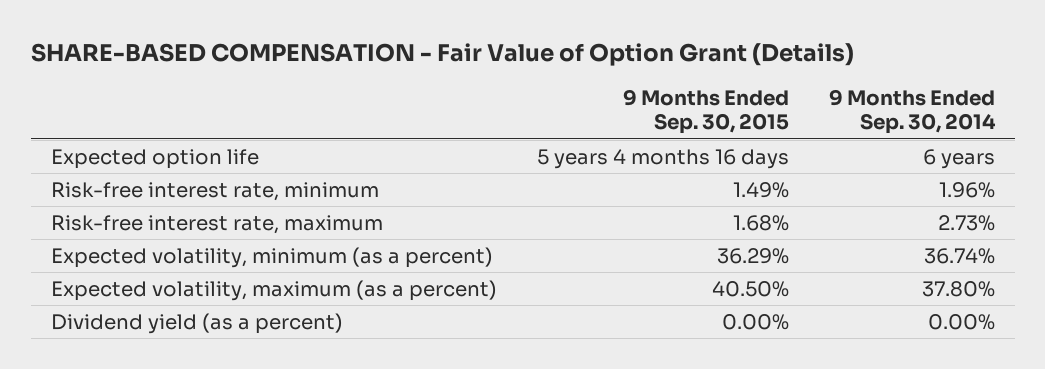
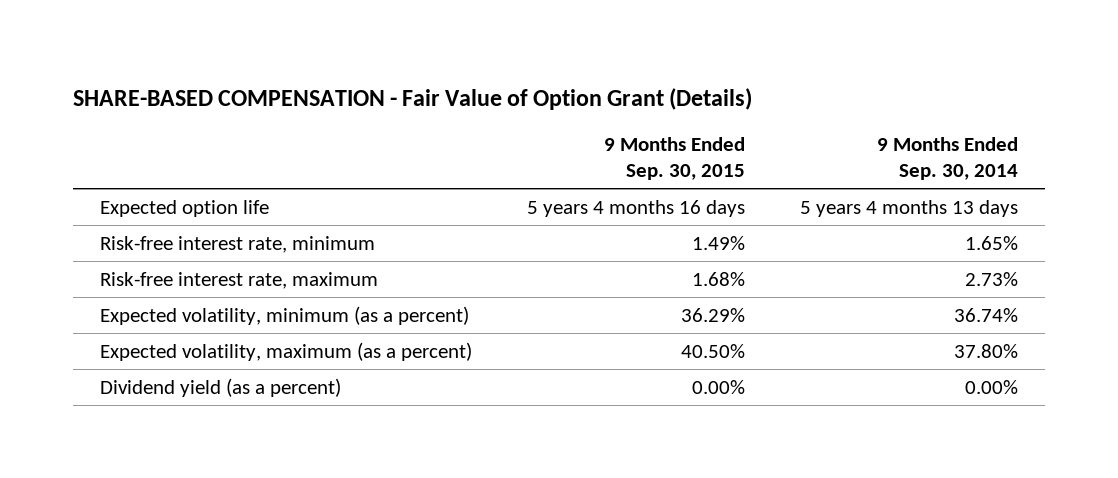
- Expected option life | 5 years 4 months 16 days | 6 years
- Risk-free interest rate, minimum | 1.49% | 1.96%
+ Expected option life | 5 years 4 months 16 days | 5 years 4 months 13 days
+ Risk-free interest rate, minimum | 1.49% | 1.65%

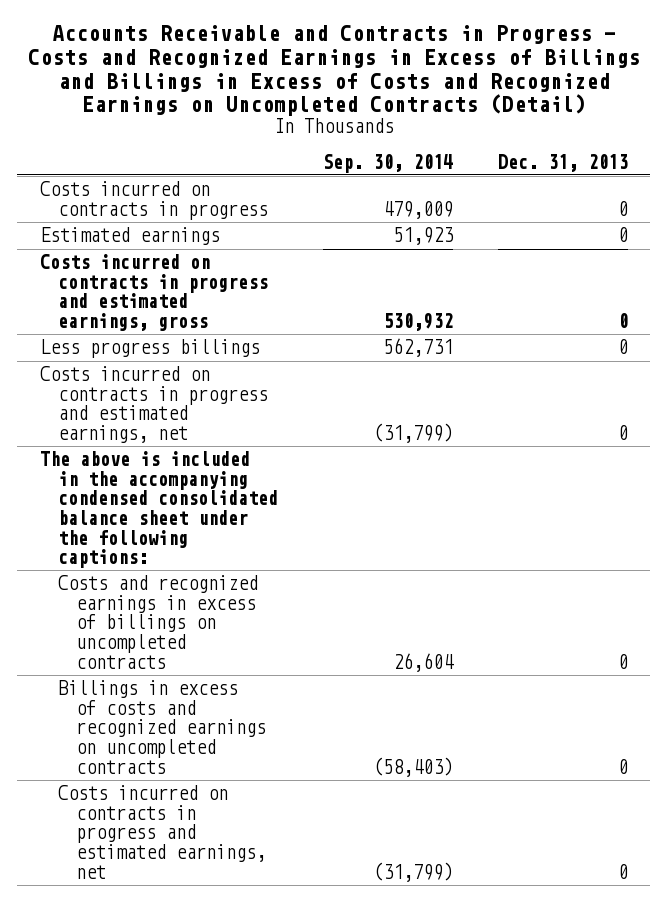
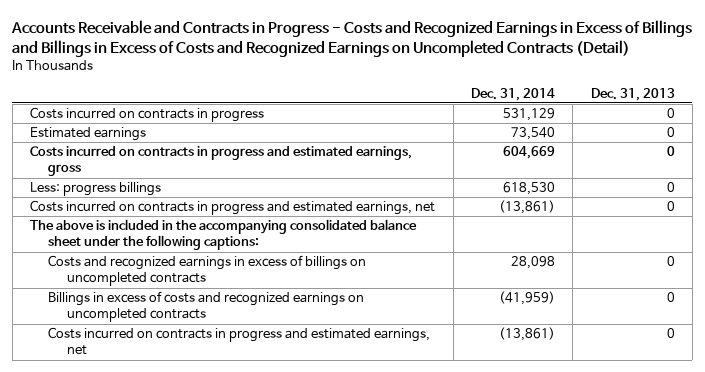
- | Sep. 30, 2014 | Dec. 31, 2013
+ | Dec. 31, 2014 | Dec. 31, 2013
- Less progress billings | 562,731 | 0
+ Less: progress billings | 618,530 | 0
- The above is included in the accompanying condensed consolidated balance sheet under the following captions:
+ The above is included in the accompanying consolidated balance sheet under the following captions:

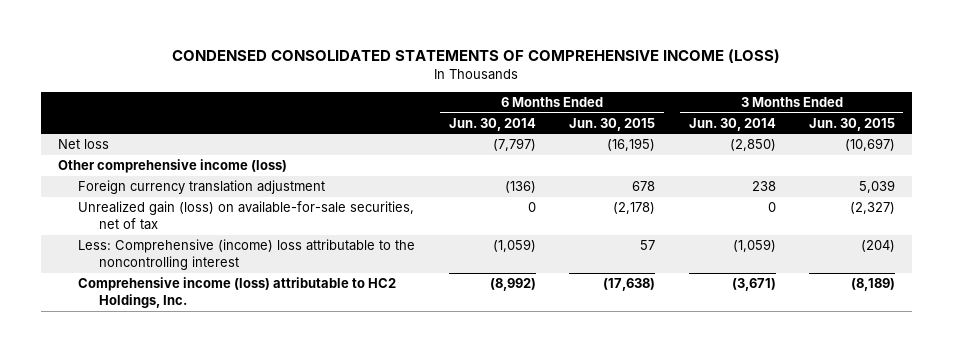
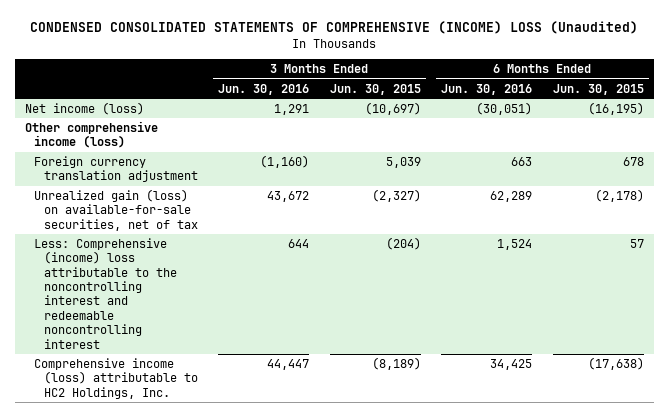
- CONDENSED CONSOLIDATED STATEMENTS OF COMPREHENSIVE INCOME (LOSS)
+ CONDENSED CONSOLIDATED STATEMENTS OF COMPREHENSIVE (INCOME) LOSS (Unaudited)
- | 6 Months Ended Jun. 30, 2014 | 6 Months Ended Jun. 30, 2015 | 3 Months Ended Jun. 30, 2014 | 3 Months Ended Jun. 30, 2015
+ | 3 Months Ended Jun. 30, 2016 | 3 Months Ended Jun. 30, 2015 | 6 Months Ended Jun. 30, 2016 | 6 Months Ended Jun. 30, 2015
- Net loss | (7,797) | (16,195) | (2,850) | (10,697)
+ Net income (loss) | 1,291 | (10,697) | (30,051) | (16,195)
- Less: Comprehensive (income) loss attributable to the noncontrolling interest | (1,059) | 57 | (1,059) | (204)
+ Less: Comprehensive (income) loss attributable to the noncontrolling interest and redeemable noncontrolling interest | 644 | (204) | 1,524 | 57

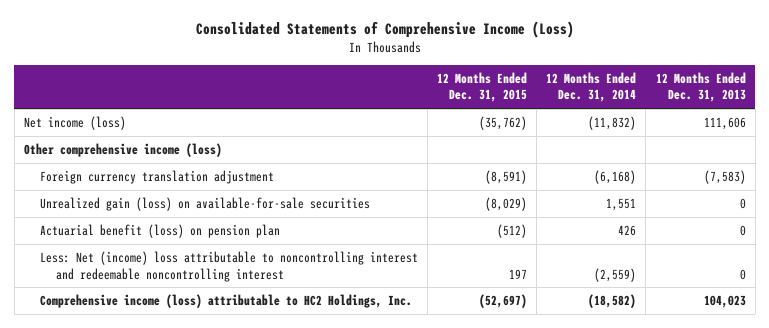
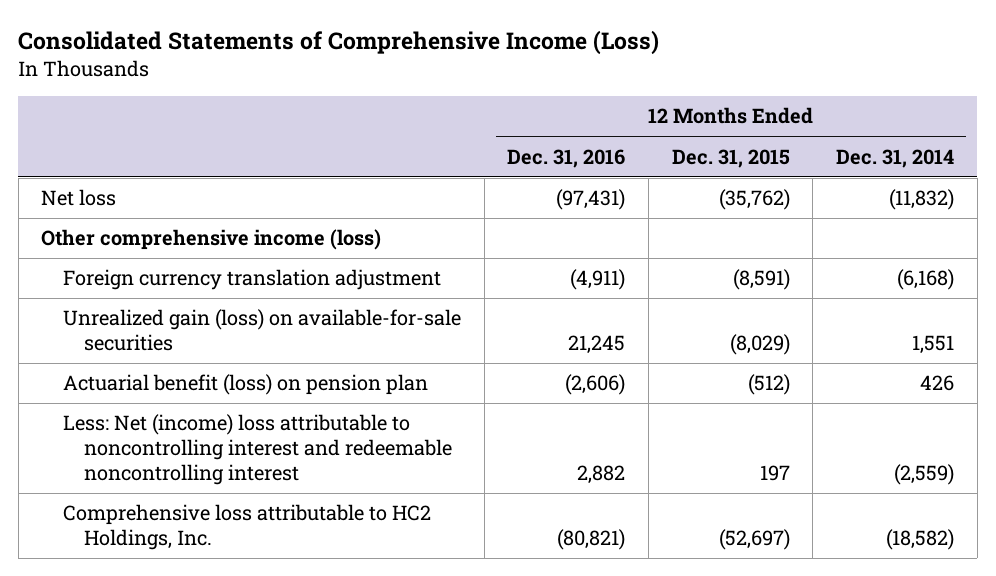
- | 12 Months Ended Dec. 31, 2015 | 12 Months Ended Dec. 31, 2014 | 12 Months Ended Dec. 31, 2013
+ | 12 Months Ended Dec. 31, 2016 | 12 Months Ended Dec. 31, 2015 | 12 Months Ended Dec. 31, 2014
- Net income (loss) | (35,762) | (11,832) | 111,606
+ Net loss | (97,431) | (35,762) | (11,832)
- Comprehensive income (loss) attributable to HC2 Holdings, Inc. | (52,697) | (18,582) | 104,023
+ Comprehensive loss attributable to HC2 Holdings, Inc. | (80,821) | (52,697) | (18,582)

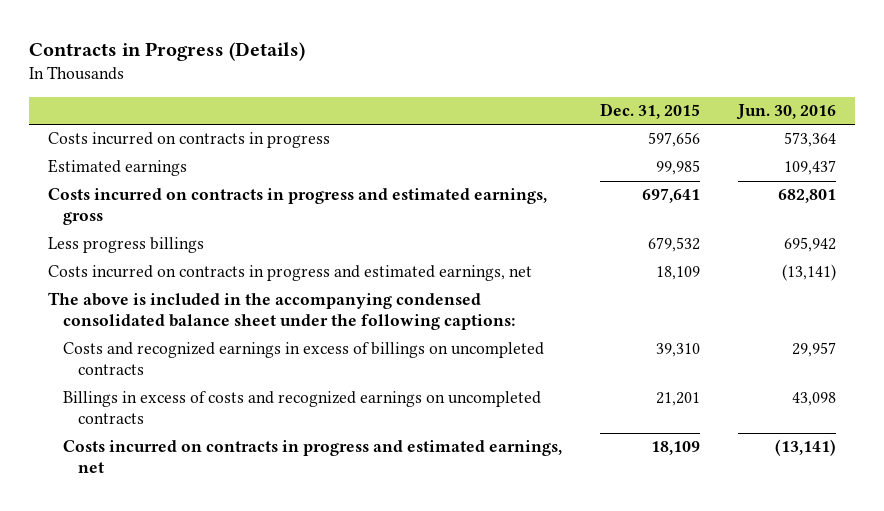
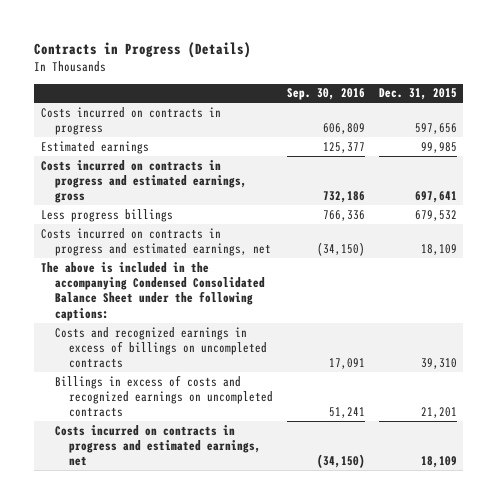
- | Dec. 31, 2015 | Jun. 30, 2016
+ | Sep. 30, 2016 | Dec. 31, 2015
- The above is included in the accompanying condensed consolidated balance sheet under the following captions:
+ The above is included in the accompanying Condensed Consolidated Balance Sheet under the following captions:

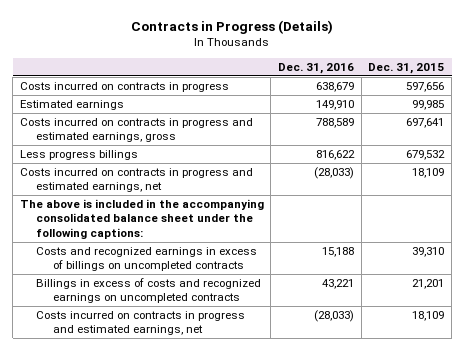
- | Sep. 30, 2016 | Dec. 31, 2015
+ | Dec. 31, 2016 | Dec. 31, 2015
- The above is included in the accompanying Condensed Consolidated Balance Sheet under the following captions:
+ The above is included in the accompanying consolidated balance sheet under the following captions:

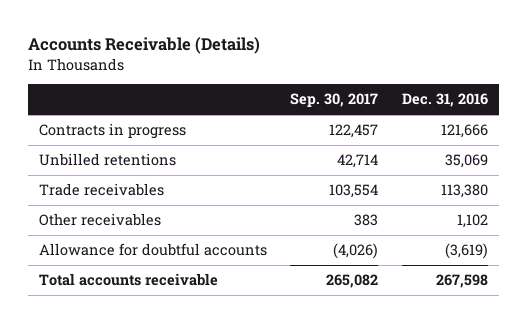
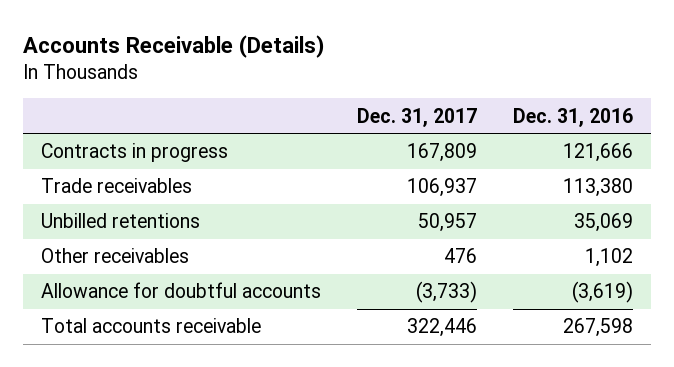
- | Sep. 30, 2017 | Dec. 31, 2016
+ | Dec. 31, 2017 | Dec. 31, 2016
moved down: Unbilled retentions | 50,957 | 35,069

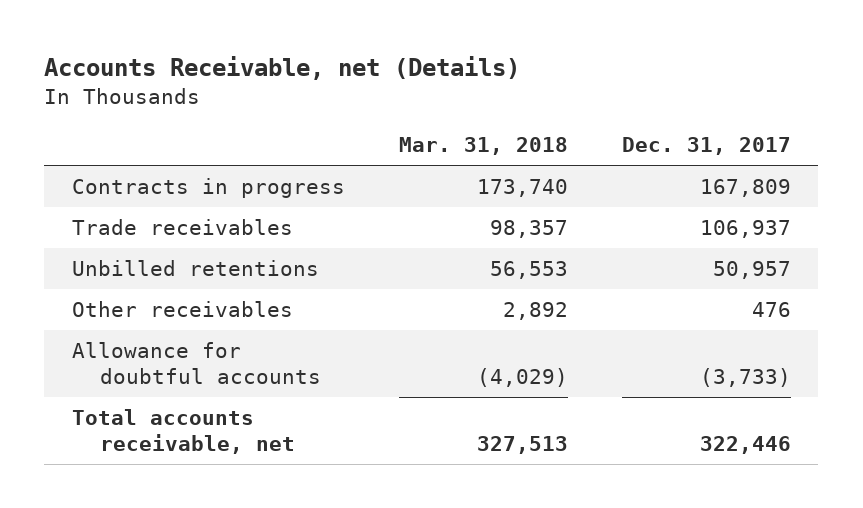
- Accounts Receivable (Details)
+ Accounts Receivable, net (Details)
- | Dec. 31, 2017 | Dec. 31, 2016
+ | Mar. 31, 2018 | Dec. 31, 2017
- Total accounts receivable | 322,446 | 267,598
+ Total accounts receivable, net | 327,513 | 322,446

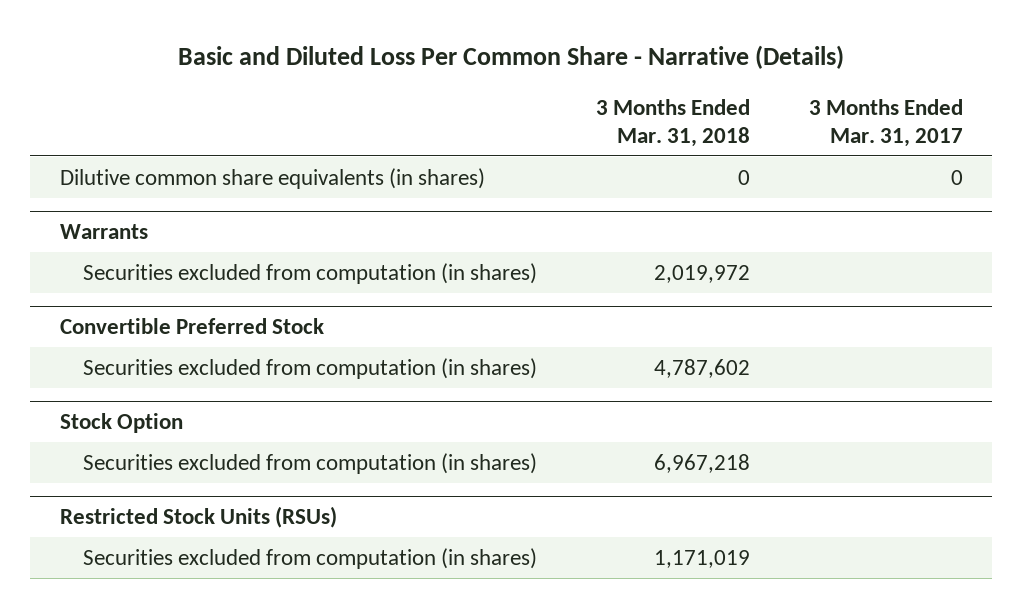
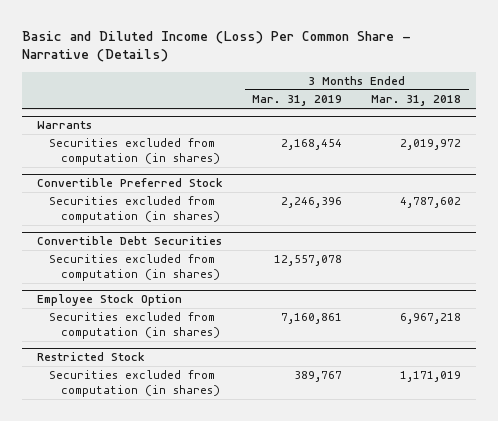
- Basic and Diluted Loss Per Common Share - Narrative (Details)
+ Basic and Diluted Income (Loss) Per Common Share - Narrative (Details)
- | 3 Months Ended Mar. 31, 2018 | 3 Months Ended Mar. 31, 2017
+ | 3 Months Ended Mar. 31, 2019 | 3 Months Ended Mar. 31, 2018
- Dilutive common share equivalents (in shares) | 0 | 0
- Stock Option
+ Convertible Debt Securities
+ Securities excluded from computation (in shares) | 12,557,078 |
+ Employee Stock Option
- Restricted Stock Units (RSUs)
+ Restricted Stock

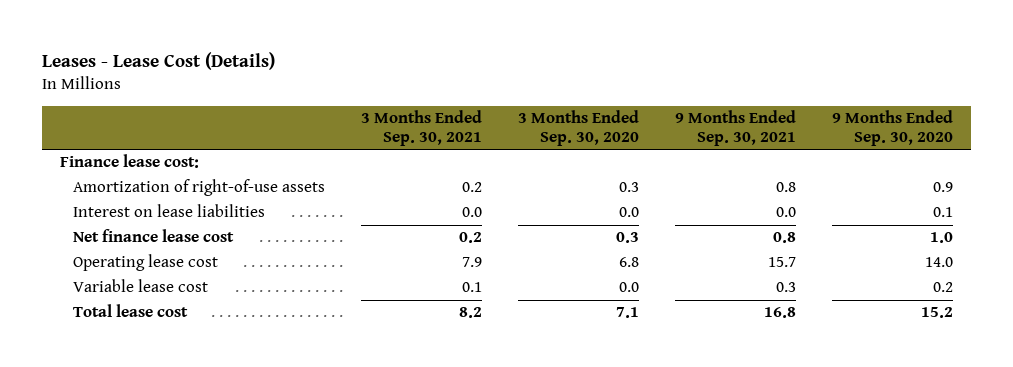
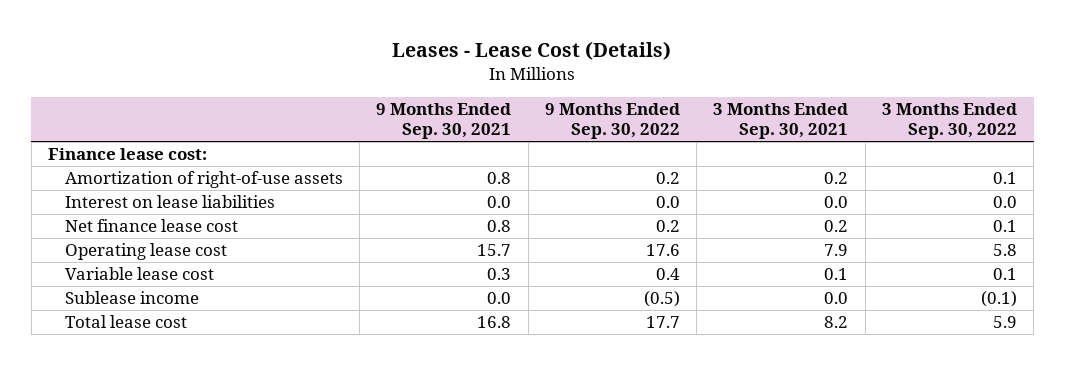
- | 3 Months Ended Sep. 30, 2021 | 3 Months Ended Sep. 30, 2020 | 9 Months Ended Sep. 30, 2021 | 9 Months Ended Sep. 30, 2020
+ | 9 Months Ended Sep. 30, 2021 | 9 Months Ended Sep. 30, 2022 | 3 Months Ended Sep. 30, 2021 | 3 Months Ended Sep. 30, 2022
+ Sublease income | 0.0 | (0.5) | 0.0 | (0.1)

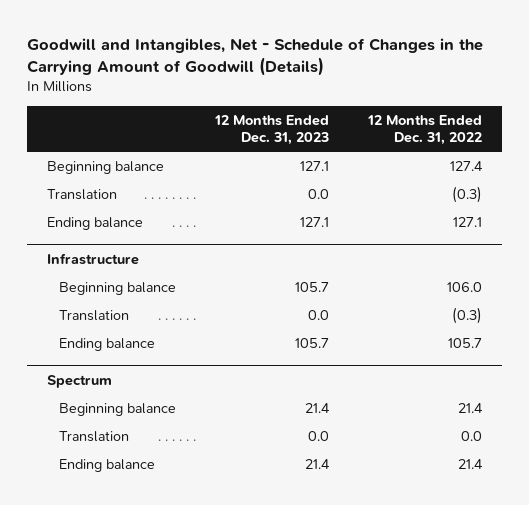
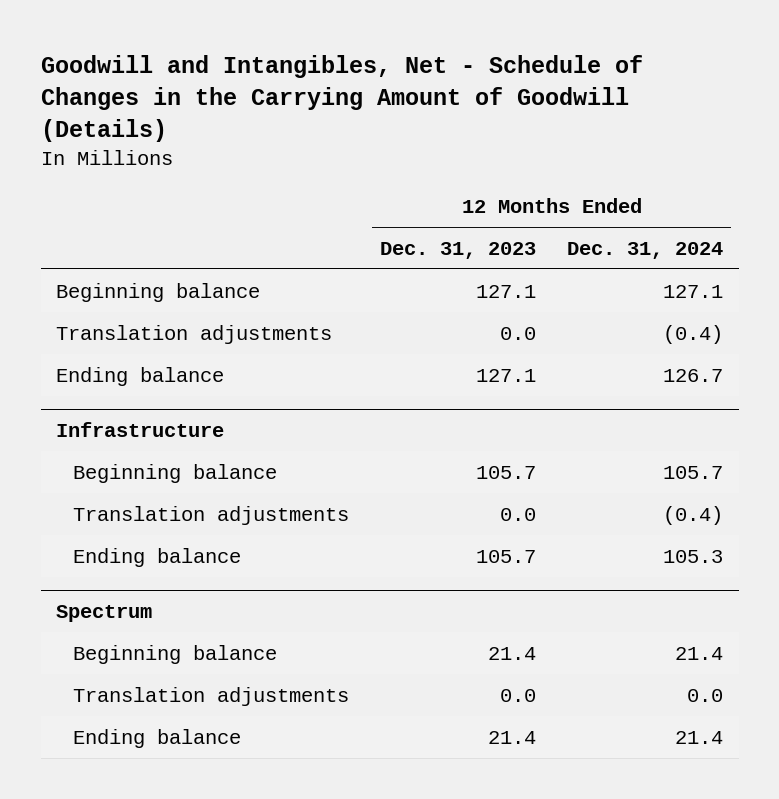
- | 12 Months Ended Dec. 31, 2023 | 12 Months Ended Dec. 31, 2022
+ | 12 Months Ended Dec. 31, 2023 | 12 Months Ended Dec. 31, 2024
- Translation | 0.0 | (0.3)
+ Translation adjustments | 0.0 | (0.4)
@ Infrastructure
- Translation | 0.0 | (0.3)
+ Translation adjustments | 0.0 | (0.4)
@ Spectrum
- Translation | 0.0 | 0.0
+ Translation adjustments | 0.0 | 0.0

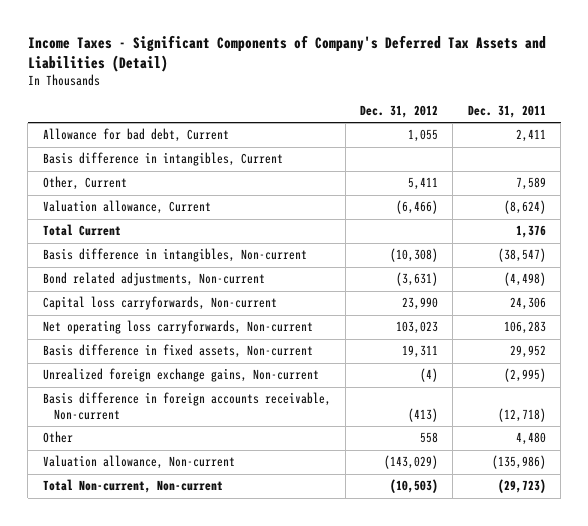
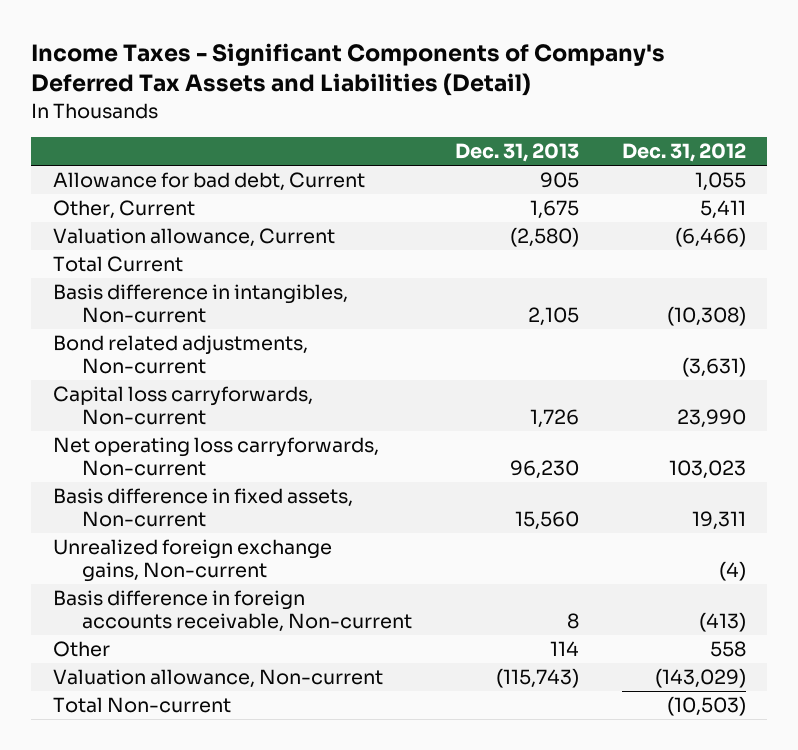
- | Dec. 31, 2012 | Dec. 31, 2011
+ | Dec. 31, 2013 | Dec. 31, 2012
- Basis difference in intangibles, Current
- Total Non-current, Non-current | (10,503) | (29,723)
+ Total Non-current | | (10,503)

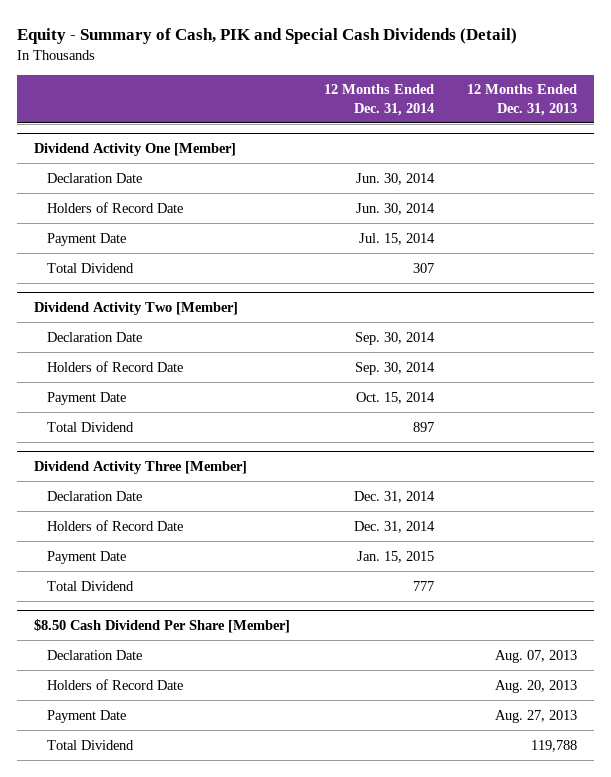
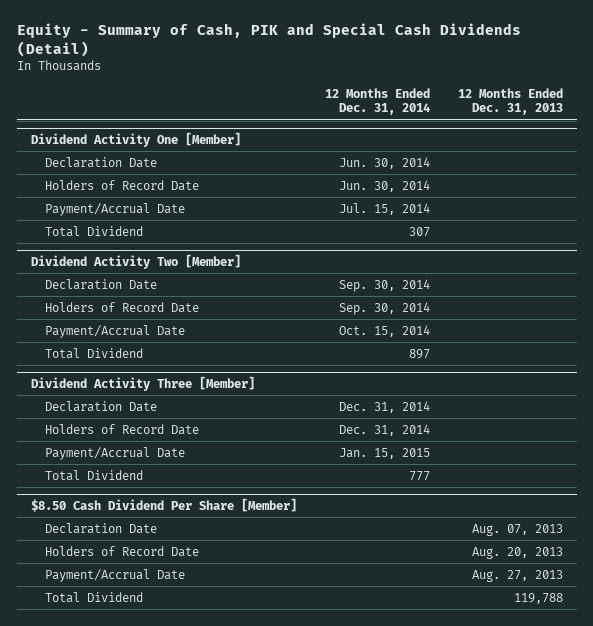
@ Dividend Activity One [Member]
- Payment Date | Jul. 15, 2014 |
+ Payment/Accrual Date | Jul. 15, 2014 |
@ Dividend Activity Two [Member]
- Payment Date | Oct. 15, 2014 |
+ Payment/Accrual Date | Oct. 15, 2014 |
@ Dividend Activity Three [Member]
- Payment Date | Jan. 15, 2015 |
+ Payment/Accrual Date | Jan. 15, 2015 |
@ $8.50 Cash Dividend Per Share [Member]
- Payment Date | | Aug. 27, 2013
+ Payment/Accrual Date | | Aug. 27, 2013

